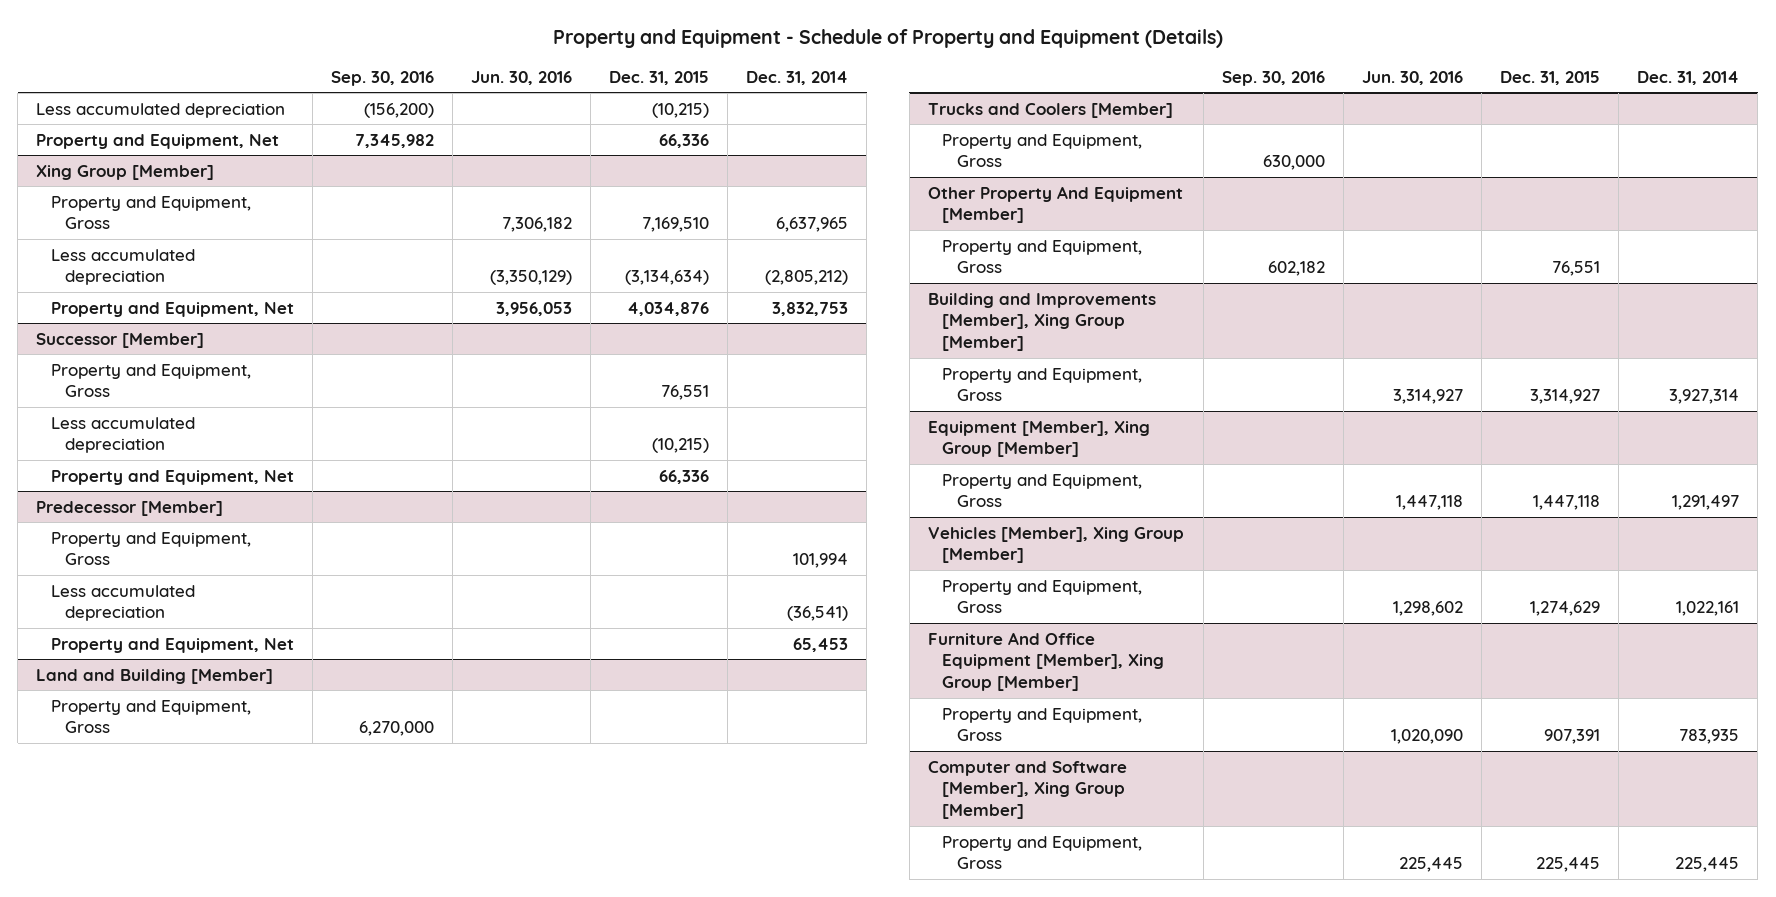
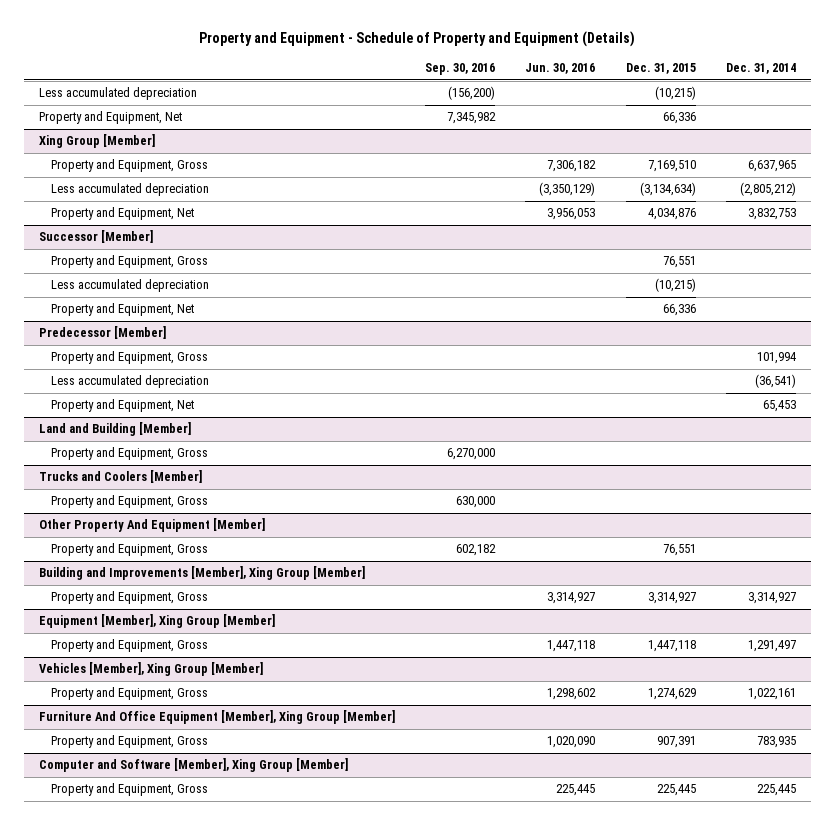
@ Building and Improvements [Member], Xing Group [Member]
- Property and Equipment, Gross | | 3,314,927 | 3,314,927 | 3,927,314
+ Property and Equipment, Gross | | 3,314,927 | 3,314,927 | 3,314,927

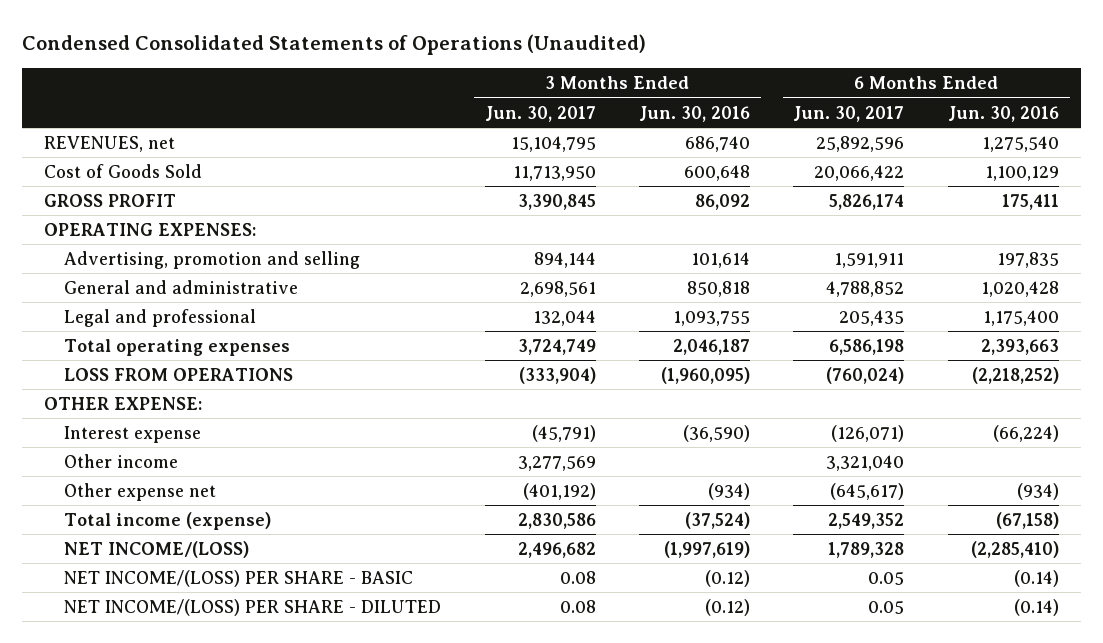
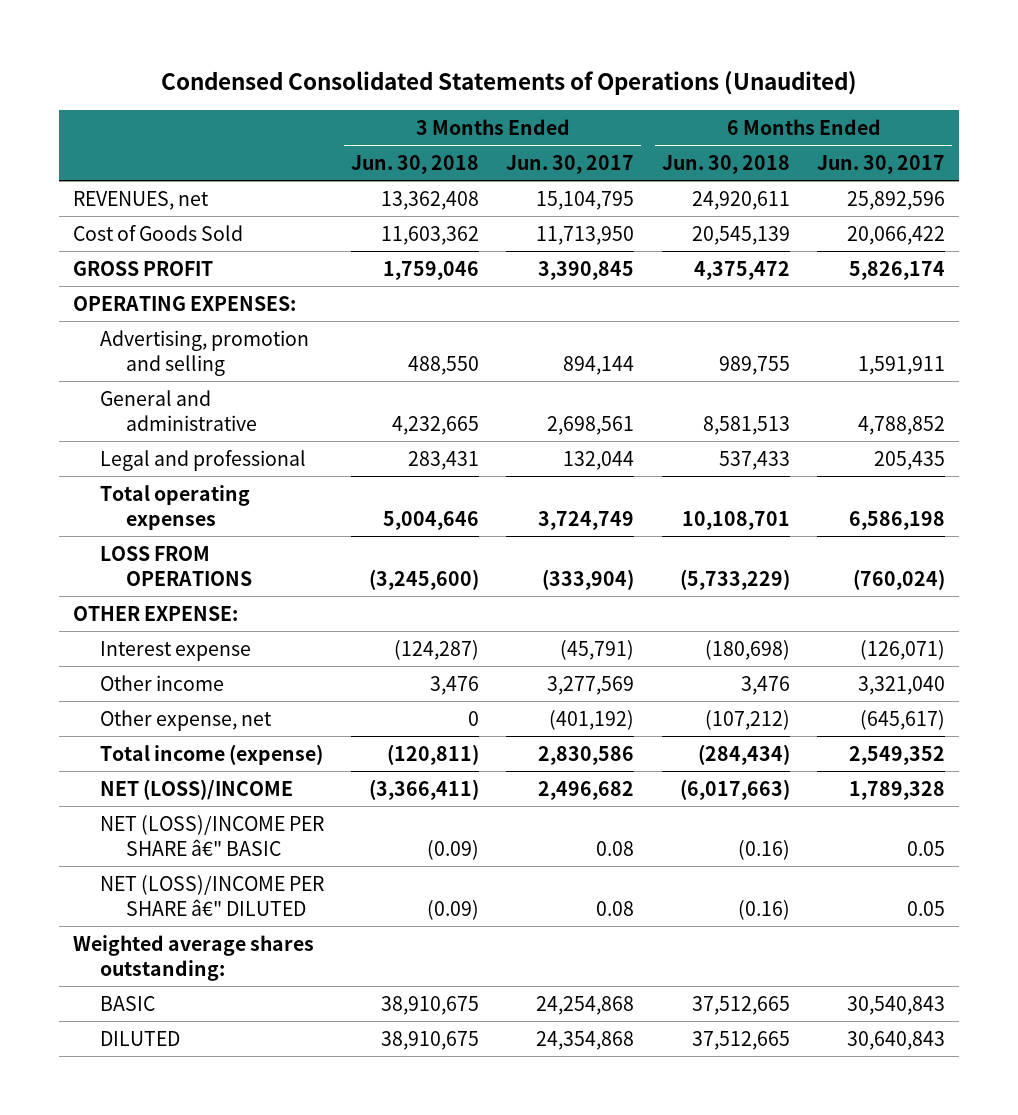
- | 3 Months Ended Jun. 30, 2017 | 3 Months Ended Jun. 30, 2016 | 6 Months Ended Jun. 30, 2017 | 6 Months Ended Jun. 30, 2016
+ | 3 Months Ended Jun. 30, 2018 | 3 Months Ended Jun. 30, 2017 | 6 Months Ended Jun. 30, 2018 | 6 Months Ended Jun. 30, 2017
- Other expense net | (401,192) | (934) | (645,617) | (934)
+ Other expense, net | 0 | (401,192) | (107,212) | (645,617)
- NET INCOME/(LOSS) | 2,496,682 | (1,997,619) | 1,789,328 | (2,285,410)
- NET INCOME/(LOSS) PER SHARE - BASIC | 0.08 | (0.12) | 0.05 | (0.14)
- NET INCOME/(LOSS) PER SHARE - DILUTED | 0.08 | (0.12) | 0.05 | (0.14)
+ NET (LOSS)/INCOME | (3,366,411) | 2,496,682 | (6,017,663) | 1,789,328
+ NET (LOSS)/INCOME PER SHARE â€" BASIC | (0.09) | 0.08 | (0.16) | 0.05
+ NET (LOSS)/INCOME PER SHARE â€" DILUTED | (0.09) | 0.08 | (0.16) | 0.05
+ Weighted average shares outstanding:
+ BASIC | 38,910,675 | 24,254,868 | 37,512,665 | 30,540,843
+ DILUTED | 38,910,675 | 24,354,868 | 37,512,665 | 30,640,843

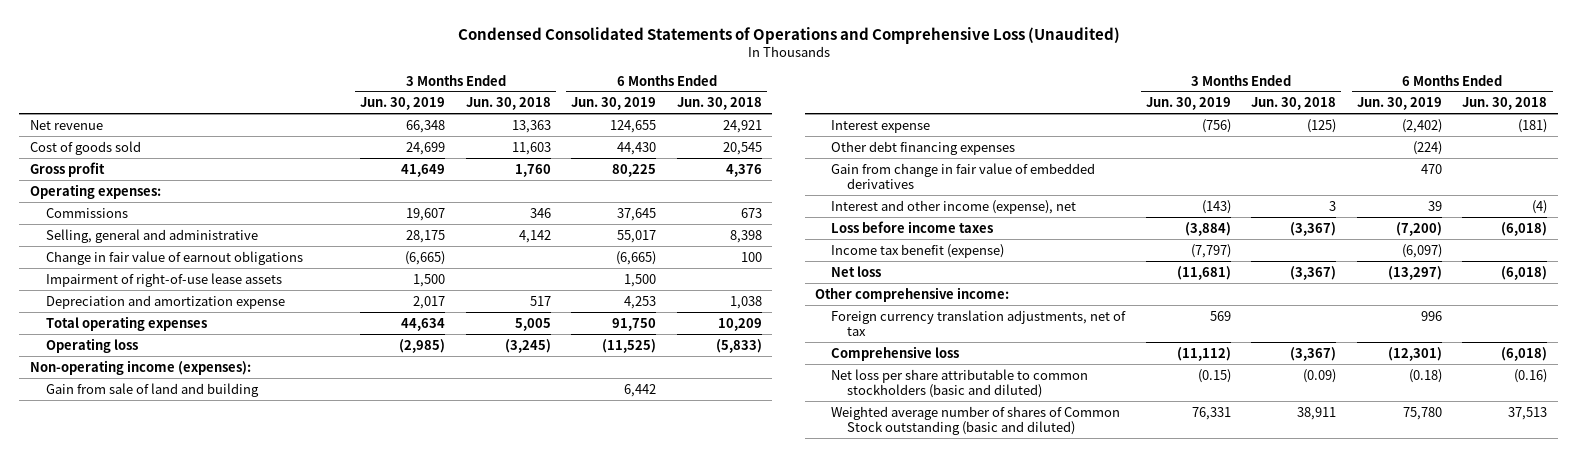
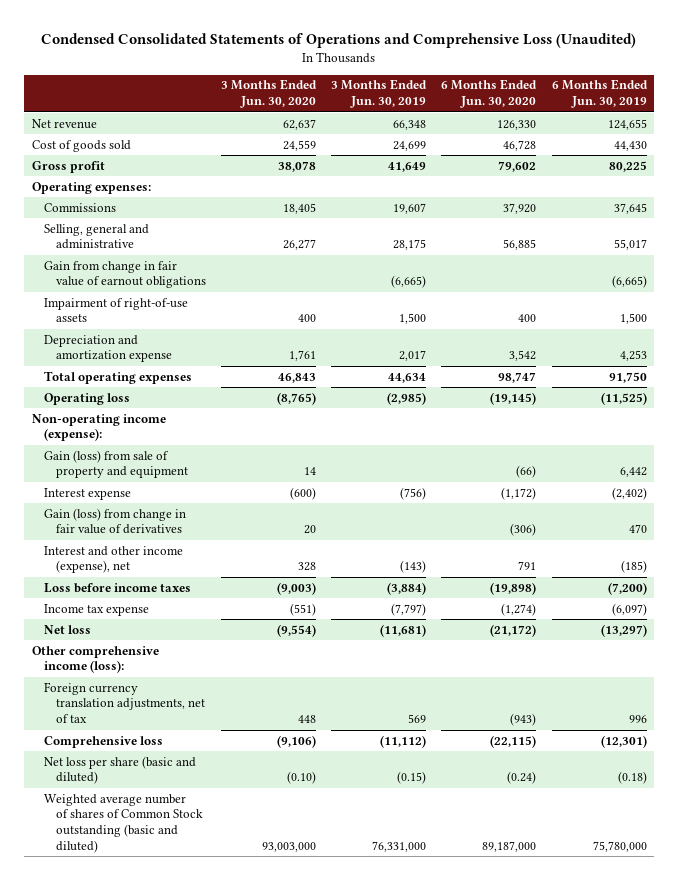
- | 3 Months Ended Jun. 30, 2019 | 3 Months Ended Jun. 30, 2018 | 6 Months Ended Jun. 30, 2019 | 6 Months Ended Jun. 30, 2018
+ | 3 Months Ended Jun. 30, 2020 | 3 Months Ended Jun. 30, 2019 | 6 Months Ended Jun. 30, 2020 | 6 Months Ended Jun. 30, 2019
- Change in fair value of earnout obligations | (6,665) | | (6,665) | 100
- Impairment of right-of-use lease assets | 1,500 | | 1,500 |
+ Gain from change in fair value of earnout obligations | | (6,665) | | (6,665)
+ Impairment of right-of-use assets | 400 | 1,500 | 400 | 1,500
- Non-operating income (expenses):
- Gain from sale of land and building | | | 6,442 |
+ Non-operating income (expense):
+ Gain (loss) from sale of property and equipment | 14 | | (66) | 6,442
- Other debt financing expenses | | | (224) |
- Gain from change in fair value of embedded derivatives | | | 470 |
- Interest and other income (expense), net | (143) | 3 | 39 | (4)
+ Gain (loss) from change in fair value of derivatives | 20 | | (306) | 470
+ Interest and other income (expense), net | 328 | (143) | 791 | (185)
- Income tax benefit (expense) | (7,797) | | (6,097) |
+ Income tax expense | (551) | (7,797) | (1,274) | (6,097)
- Other comprehensive income:
+ Other comprehensive income (loss):
- Net loss per share attributable to common stockholders (basic and diluted) | (0.15) | (0.09) | (0.18) | (0.16)
- Weighted average number of shares of Common Stock outstanding (basic and diluted) | 76,331 | 38,911 | 75,780 | 37,513
+ Net loss per share (basic and diluted) | (0.10) | (0.15) | (0.24) | (0.18)
+ Weighted average number of shares of Common Stock outstanding (basic and diluted) | 93,003,000 | 76,331,000 | 89,187,000 | 75,780,000

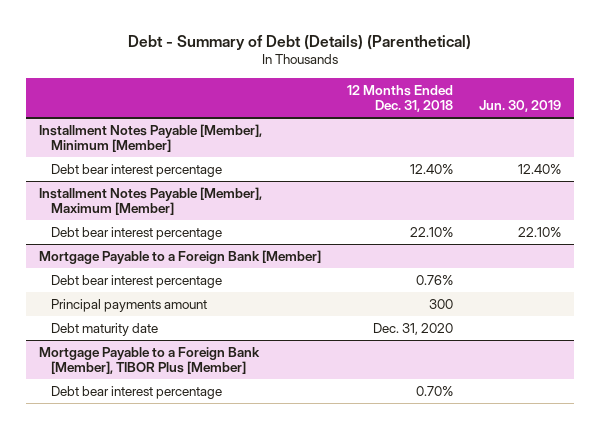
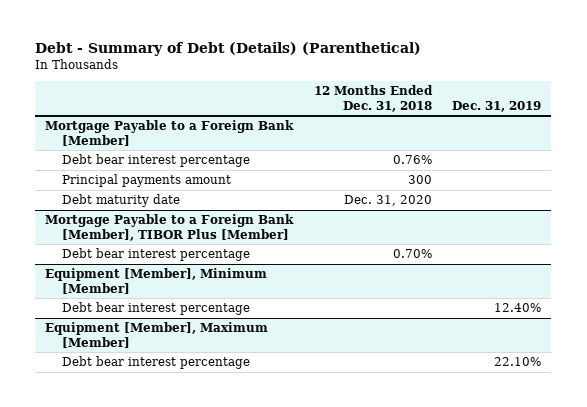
- | 12 Months Ended Dec. 31, 2018 | Jun. 30, 2019
+ | 12 Months Ended Dec. 31, 2018 | Dec. 31, 2019
- Installment Notes Payable [Member], Minimum [Member]
- Debt bear interest percentage | 12.40% | 12.40%
- Installment Notes Payable [Member], Maximum [Member]
- Debt bear interest percentage | 22.10% | 22.10%
+ Equipment [Member], Minimum [Member]
+ Debt bear interest percentage | | 12.40%
+ Equipment [Member], Maximum [Member]
+ Debt bear interest percentage | | 22.10%

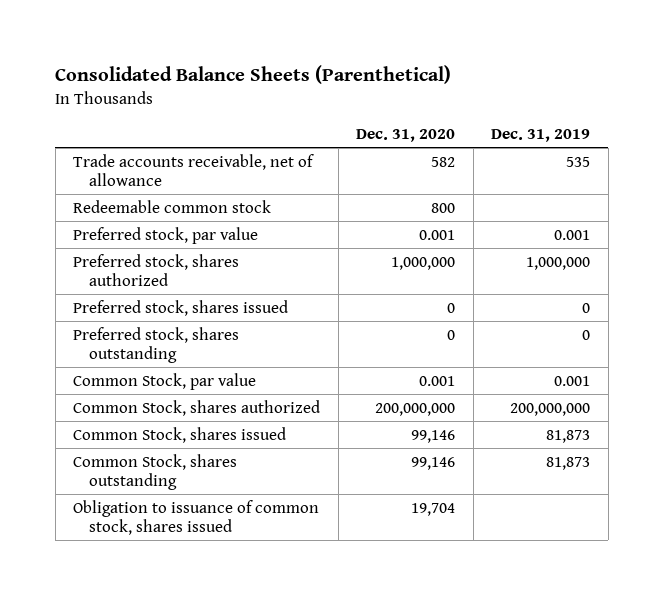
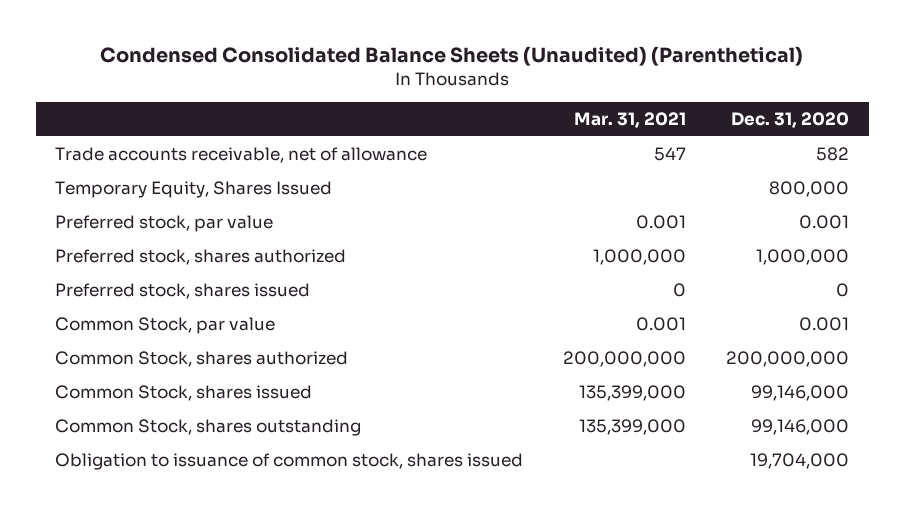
- Consolidated Balance Sheets (Parenthetical)
+ Condensed Consolidated Balance Sheets (Unaudited) (Parenthetical)
- | Dec. 31, 2020 | Dec. 31, 2019
+ | Mar. 31, 2021 | Dec. 31, 2020
- Redeemable common stock | 800 |
+ Temporary Equity, Shares Issued | | 800,000
- Preferred stock, shares outstanding | 0 | 0
- Common Stock, shares issued | 99,146 | 81,873
- Common Stock, shares outstanding | 99,146 | 81,873
- Obligation to issuance of common stock, shares issued | 19,704 |
+ Common Stock, shares issued | 135,399,000 | 99,146,000
+ Common Stock, shares outstanding | 135,399,000 | 99,146,000
+ Obligation to issuance of common stock, shares issued | | 19,704,000

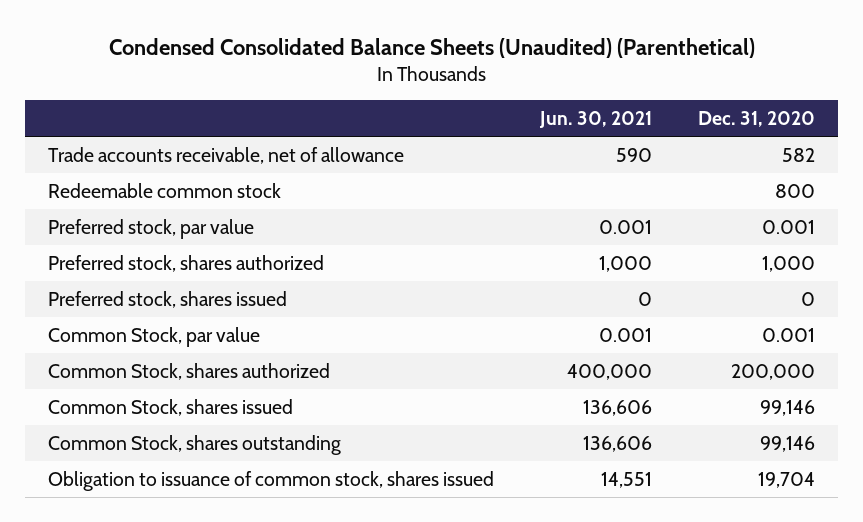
- | Mar. 31, 2021 | Dec. 31, 2020
+ | Jun. 30, 2021 | Dec. 31, 2020
- Temporary Equity, Shares Issued | | 800,000
+ Redeemable common stock | | 800
- Preferred stock, shares authorized | 1,000,000 | 1,000,000
+ Preferred stock, shares authorized | 1,000 | 1,000
- Common Stock, shares authorized | 200,000,000 | 200,000,000
- Common Stock, shares issued | 135,399,000 | 99,146,000
- Common Stock, shares outstanding | 135,399,000 | 99,146,000
- Obligation to issuance of common stock, shares issued | | 19,704,000
+ Common Stock, shares authorized | 400,000 | 200,000
+ Common Stock, shares issued | 136,606 | 99,146
+ Common Stock, shares outstanding | 136,606 | 99,146
+ Obligation to issuance of common stock, shares issued | 14,551 | 19,704

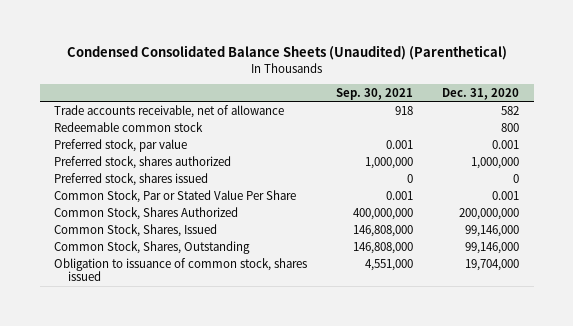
- | Jun. 30, 2021 | Dec. 31, 2020
+ | Sep. 30, 2021 | Dec. 31, 2020
- Preferred stock, shares authorized | 1,000 | 1,000
+ Preferred stock, shares authorized | 1,000,000 | 1,000,000
- Common Stock, par value | 0.001 | 0.001
- Common Stock, shares authorized | 400,000 | 200,000
- Common Stock, shares issued | 136,606 | 99,146
- Common Stock, shares outstanding | 136,606 | 99,146
- Obligation to issuance of common stock, shares issued | 14,551 | 19,704
+ Common Stock, Par or Stated Value Per Share | 0.001 | 0.001
+ Common Stock, Shares Authorized | 400,000,000 | 200,000,000
+ Common Stock, Shares, Issued | 146,808,000 | 99,146,000
+ Common Stock, Shares, Outstanding | 146,808,000 | 99,146,000
+ Obligation to issuance of common stock, shares issued | 4,551,000 | 19,704,000

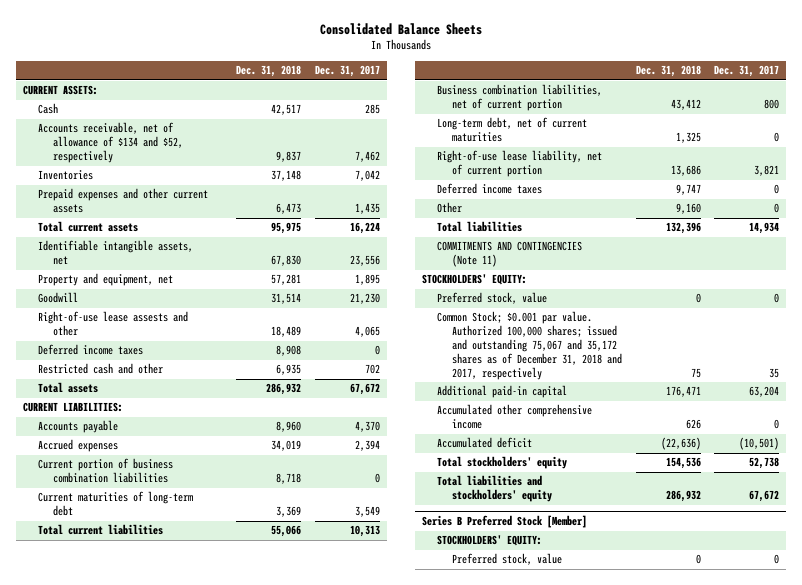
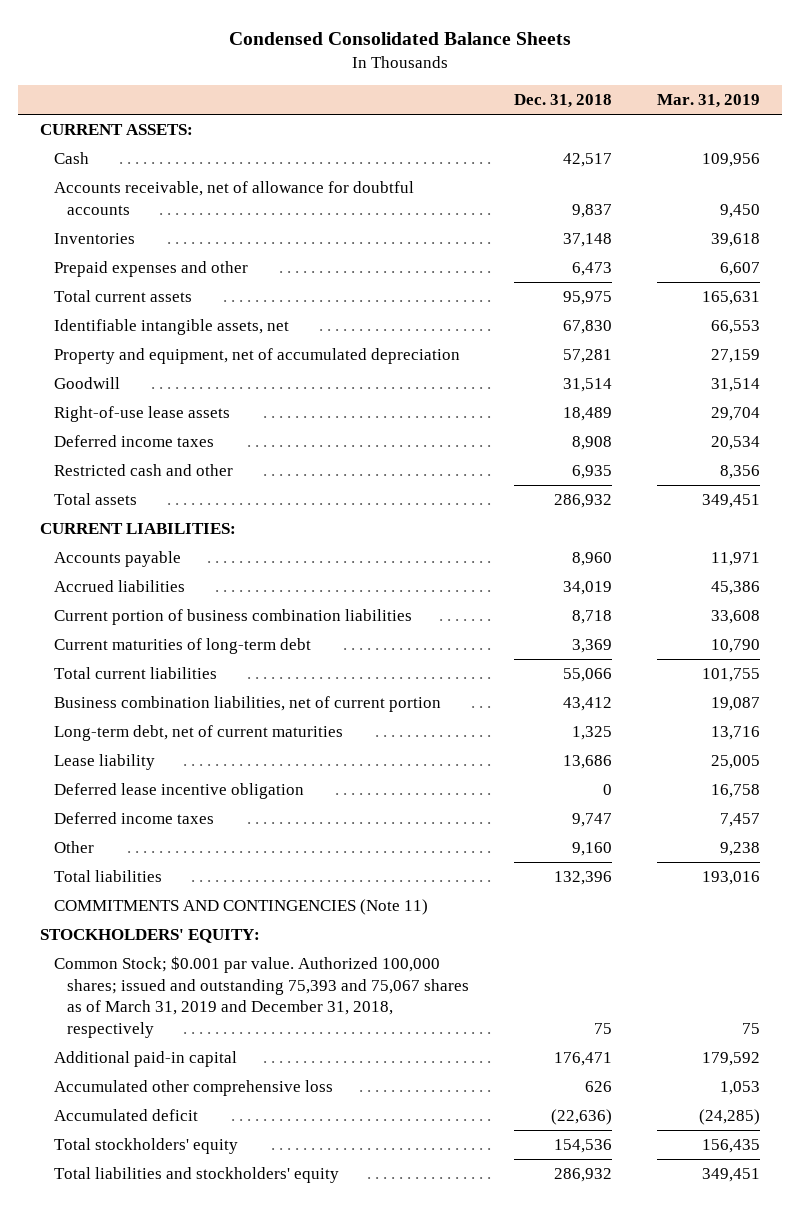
- Consolidated Balance Sheets
+ Condensed Consolidated Balance Sheets
- | Dec. 31, 2018 | Dec. 31, 2017
+ | Dec. 31, 2018 | Mar. 31, 2019
- Accounts receivable, net of allowance of $134 and $52, respectively | 9,837 | 7,462
+ Accounts receivable, net of allowance for doubtful accounts | 9,837 | 9,450
- Prepaid expenses and other current assets | 6,473 | 1,435
+ Prepaid expenses and other | 6,473 | 6,607
- Property and equipment, net | 57,281 | 1,895
+ Property and equipment, net of accumulated depreciation | 57,281 | 27,159
- Right-of-use lease assests and other | 18,489 | 4,065
+ Right-of-use lease assets | 18,489 | 29,704
- Accrued expenses | 34,019 | 2,394
+ Accrued liabilities | 34,019 | 45,386
- Right-of-use lease liability, net of current portion | 13,686 | 3,821
+ Lease liability | 13,686 | 25,005
+ Deferred lease incentive obligation | 0 | 16,758
- Preferred stock, value | 0 | 0
- Common Stock; $0.001 par value. Authorized 100,000 shares; issued and outstanding 75,067 and 35,172 shares as of December 31, 2018 and 2017, respectively | 75 | 35
+ Common Stock; $0.001 par value. Authorized 100,000 shares; issued and outstanding 75,393 and 75,067 shares as of March 31, 2019 and December 31, 2018, respectively | 75 | 75
- Accumulated other comprehensive income | 626 | 0
+ Accumulated other comprehensive loss | 626 | 1,053
- Series B Preferred Stock [Member]
- STOCKHOLDERS' EQUITY:
- Preferred stock, value | 0 | 0

